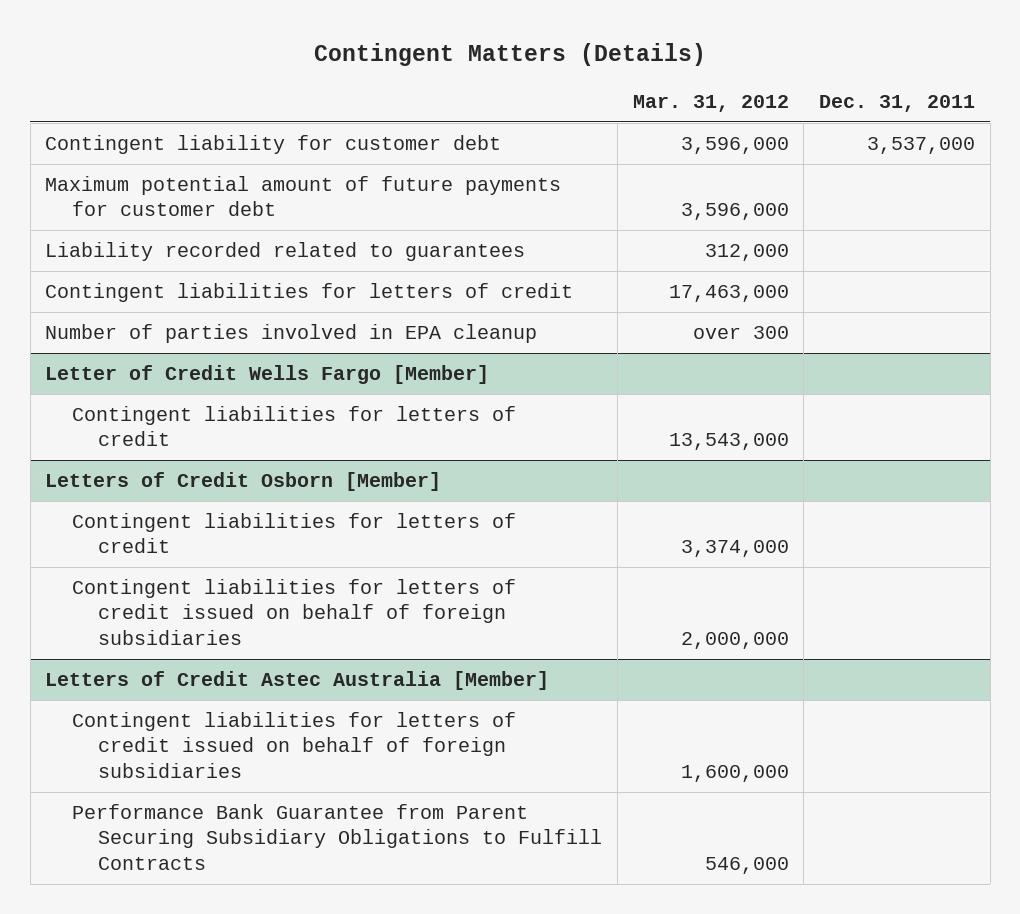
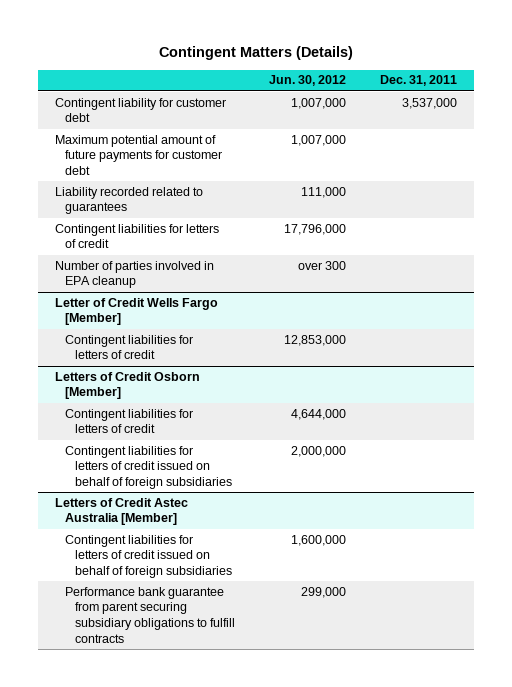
- | Mar. 31, 2012 | Dec. 31, 2011
+ | Jun. 30, 2012 | Dec. 31, 2011
@ Letters of Credit Astec Australia [Member]
- Performance Bank Guarantee from Parent Securing Subsidiary Obligations to Fulfill Contracts | 546,000 |
+ Performance bank guarantee from parent securing subsidiary obligations to fulfill contracts | 299,000 |

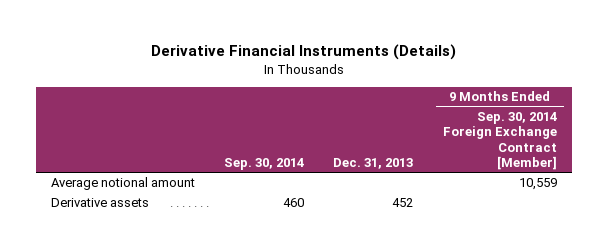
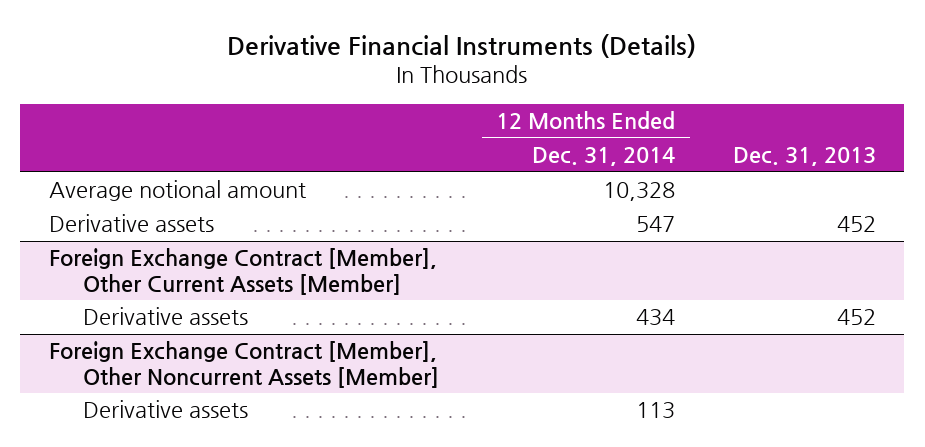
- | Sep. 30, 2014 | Dec. 31, 2013 | 9 Months Ended Sep. 30, 2014 Foreign Exchange Contract [Member]
+ | 12 Months Ended Dec. 31, 2014 | Dec. 31, 2013
+ Foreign Exchange Contract [Member], Other Current Assets [Member]
+ Derivative assets | 434 | 452
+ Foreign Exchange Contract [Member], Other Noncurrent Assets [Member]
+ Derivative assets | 113 |

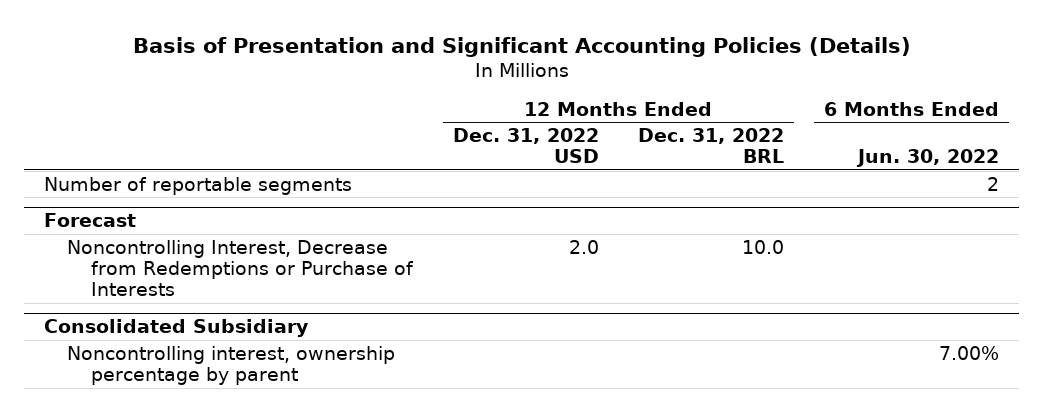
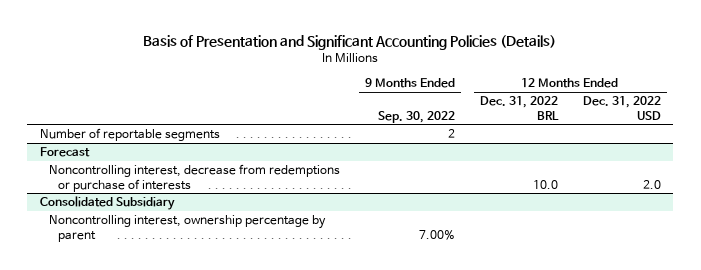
- | 12 Months Ended Dec. 31, 2022 USD | 12 Months Ended Dec. 31, 2022 BRL | 6 Months Ended Jun. 30, 2022
+ | 9 Months Ended Sep. 30, 2022 | 12 Months Ended Dec. 31, 2022 BRL | 12 Months Ended Dec. 31, 2022 USD
@ Forecast
- Noncontrolling Interest, Decrease from Redemptions or Purchase of Interests | 2.0 | 10.0 |
+ Noncontrolling interest, decrease from redemptions or purchase of interests | | 10.0 | 2.0

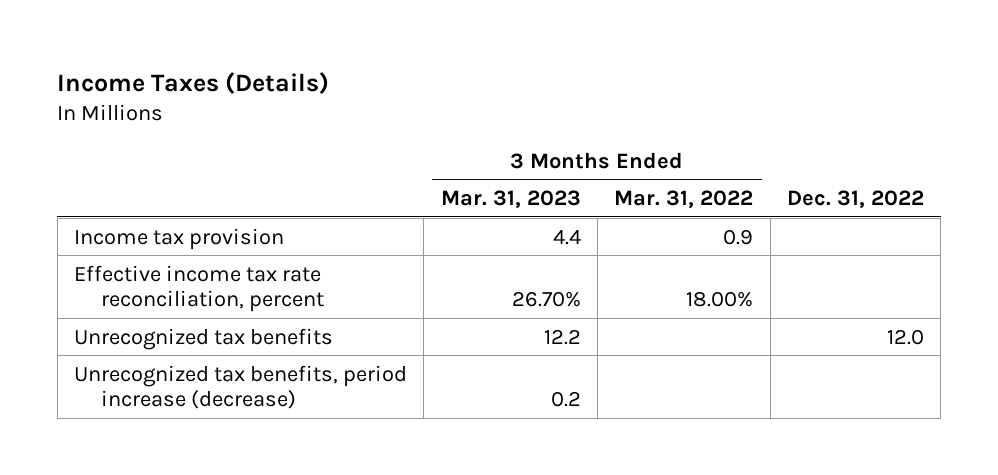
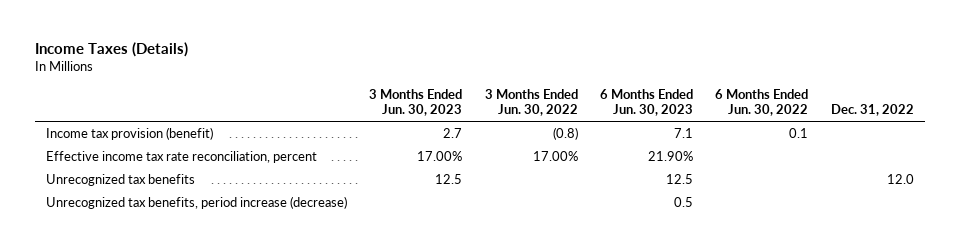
- | 3 Months Ended Mar. 31, 2023 | 3 Months Ended Mar. 31, 2022 | Dec. 31, 2022
+ | 3 Months Ended Jun. 30, 2023 | 3 Months Ended Jun. 30, 2022 | 6 Months Ended Jun. 30, 2023 | 6 Months Ended Jun. 30, 2022 | Dec. 31, 2022
- Income tax provision | 4.4 | 0.9 |
+ Income tax provision (benefit) | 2.7 | (0.8) | 7.1 | 0.1 |

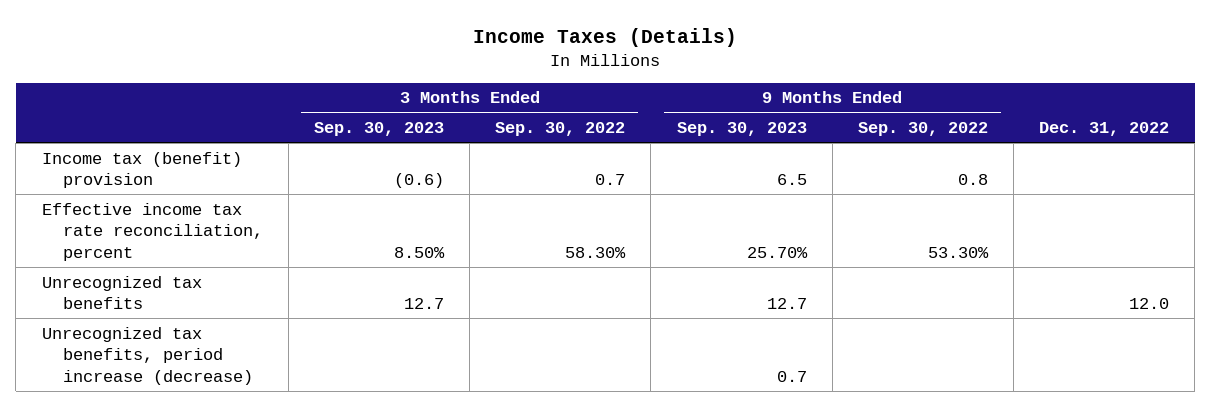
- | 3 Months Ended Jun. 30, 2023 | 3 Months Ended Jun. 30, 2022 | 6 Months Ended Jun. 30, 2023 | 6 Months Ended Jun. 30, 2022 | Dec. 31, 2022
+ | 3 Months Ended Sep. 30, 2023 | 3 Months Ended Sep. 30, 2022 | 9 Months Ended Sep. 30, 2023 | 9 Months Ended Sep. 30, 2022 | Dec. 31, 2022
- Income tax provision (benefit) | 2.7 | (0.8) | 7.1 | 0.1 |
+ Income tax (benefit) provision | (0.6) | 0.7 | 6.5 | 0.8 |

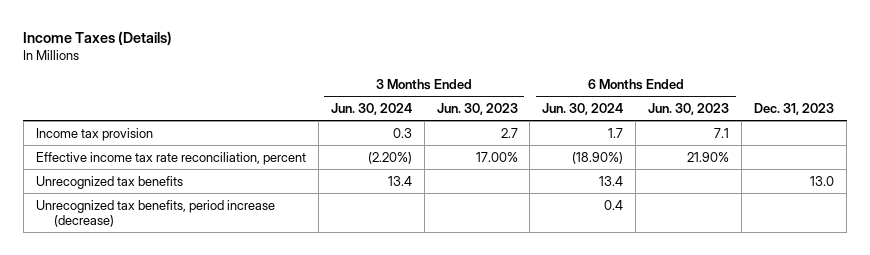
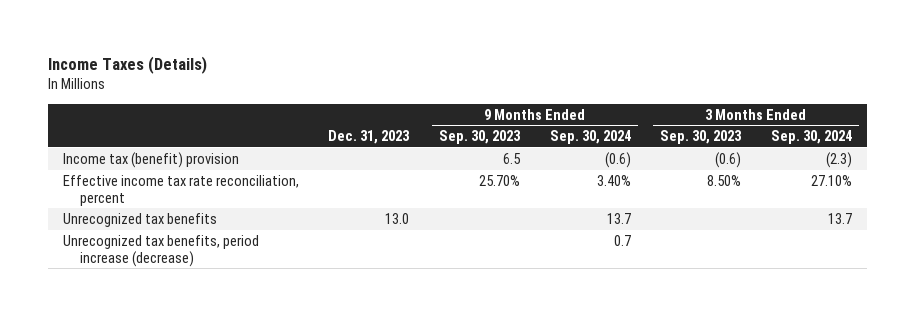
- | 3 Months Ended Jun. 30, 2024 | 3 Months Ended Jun. 30, 2023 | 6 Months Ended Jun. 30, 2024 | 6 Months Ended Jun. 30, 2023 | Dec. 31, 2023
+ | Dec. 31, 2023 | 9 Months Ended Sep. 30, 2023 | 9 Months Ended Sep. 30, 2024 | 3 Months Ended Sep. 30, 2023 | 3 Months Ended Sep. 30, 2024
- Income tax provision | 0.3 | 2.7 | 1.7 | 7.1 |
+ Income tax (benefit) provision | | 6.5 | (0.6) | (0.6) | (2.3)

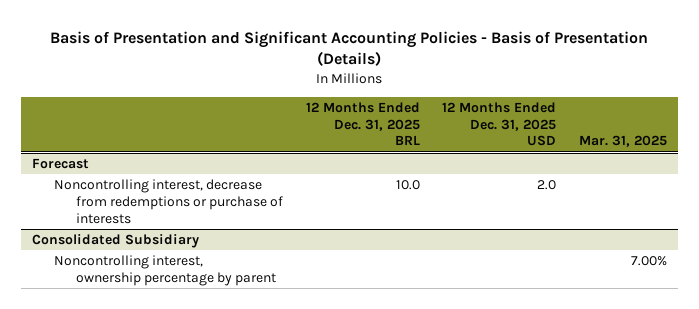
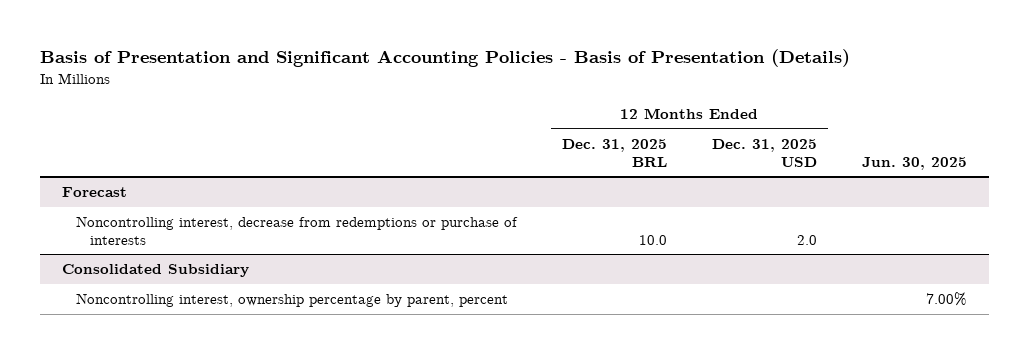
- | 12 Months Ended Dec. 31, 2025 BRL | 12 Months Ended Dec. 31, 2025 USD | Mar. 31, 2025
+ | 12 Months Ended Dec. 31, 2025 BRL | 12 Months Ended Dec. 31, 2025 USD | Jun. 30, 2025
@ Consolidated Subsidiary
- Noncontrolling interest, ownership percentage by parent | | | 7.00%
+ Noncontrolling interest, ownership percentage by parent, percent | | | 7.00%

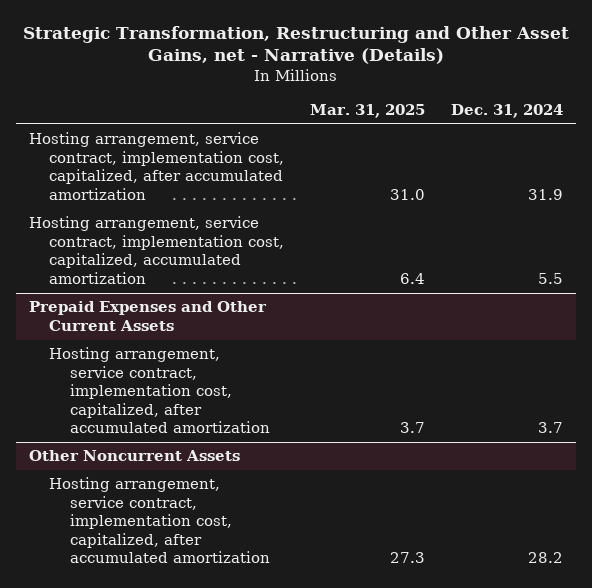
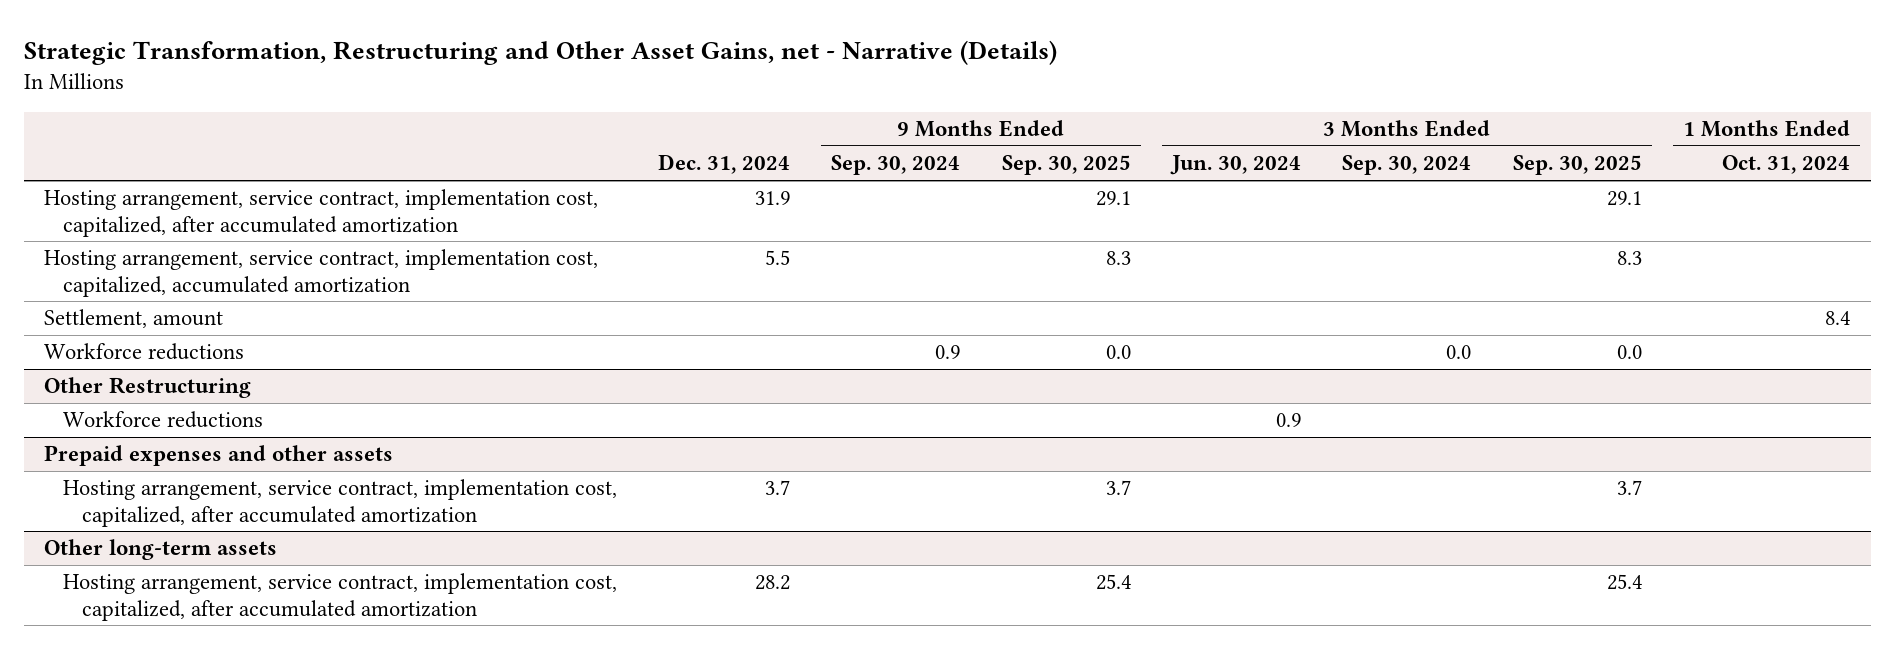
- | Mar. 31, 2025 | Dec. 31, 2024
+ | Dec. 31, 2024 | 9 Months Ended Sep. 30, 2024 | 9 Months Ended Sep. 30, 2025 | 3 Months Ended Jun. 30, 2024 | 3 Months Ended Sep. 30, 2024 | 3 Months Ended Sep. 30, 2025 | 1 Months Ended Oct. 31, 2024
- Prepaid Expenses and Other Current Assets
+ Settlement, amount | | | | | | | 8.4
+ Workforce reductions | | 0.9 | 0.0 | | 0.0 | 0.0 |
+ Other Restructuring
+ Workforce reductions | | | | 0.9 | | |
+ Prepaid expenses and other assets
- Other Noncurrent Assets
+ Other long-term assets

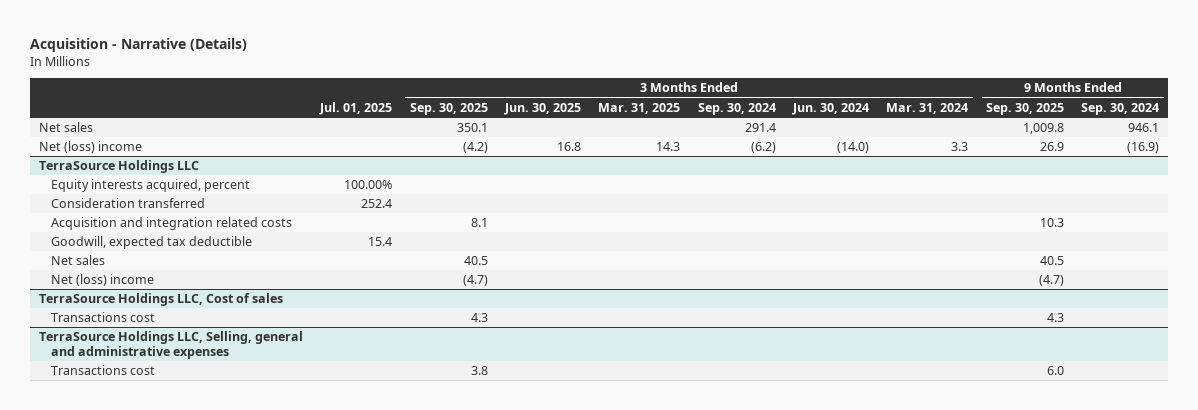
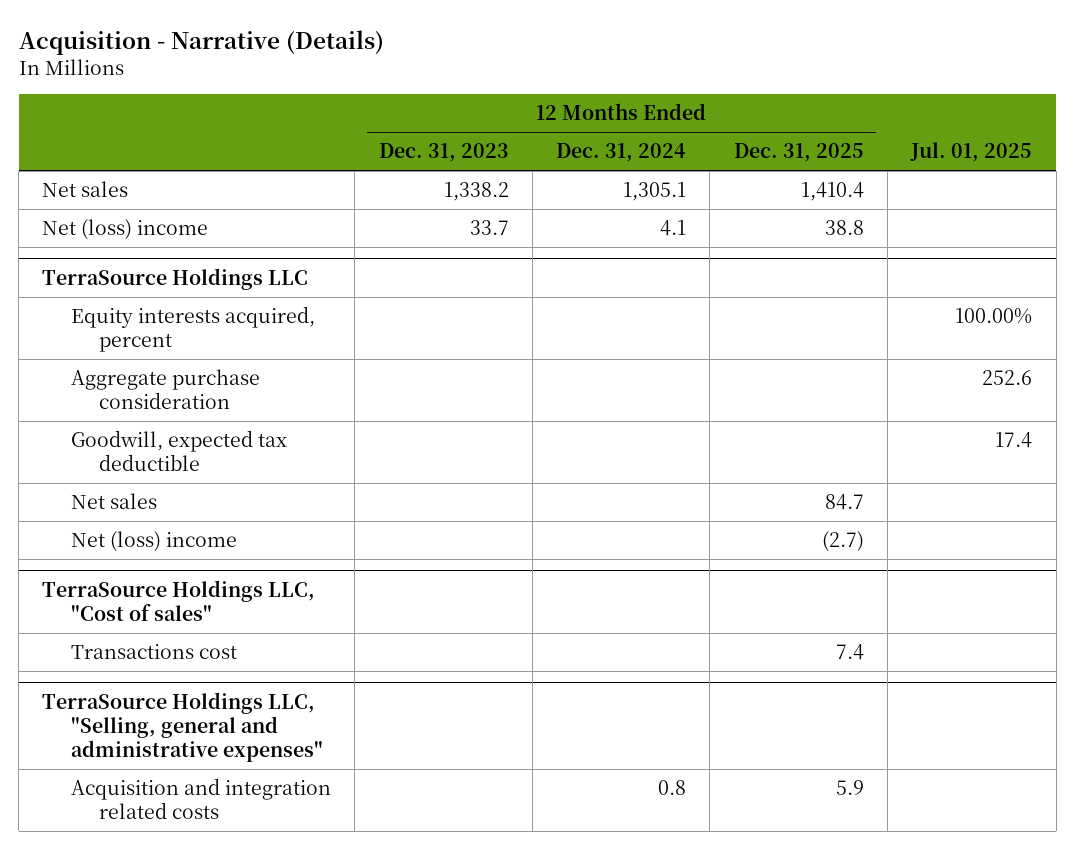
- | Jul. 01, 2025 | 3 Months Ended Sep. 30, 2025 | 3 Months Ended Jun. 30, 2025 | 3 Months Ended Mar. 31, 2025 | 3 Months Ended Sep. 30, 2024 | 3 Months Ended Jun. 30, 2024 | 3 Months Ended Mar. 31, 2024 | 9 Months Ended Sep. 30, 2025 | 9 Months Ended Sep. 30, 2024
+ | 12 Months Ended Dec. 31, 2023 | 12 Months Ended Dec. 31, 2024 | 12 Months Ended Dec. 31, 2025 | Jul. 01, 2025
@ TerraSource Holdings LLC
- Consideration transferred | 252.4 | | | | | | | |
- Acquisition and integration related costs | | 8.1 | | | | | | 10.3 |
- Goodwill, expected tax deductible | 15.4 | | | | | | | |
+ Aggregate purchase consideration | | | | 252.6
+ Goodwill, expected tax deductible | | | | 17.4
- TerraSource Holdings LLC, Cost of sales
+ TerraSource Holdings LLC, "Cost of sales"
- TerraSource Holdings LLC, Selling, general and administrative expenses
- Transactions cost | | 3.8 | | | | | | 6.0 |
+ TerraSource Holdings LLC, "Selling, general and administrative expenses"
+ Acquisition and integration related costs | | 0.8 | 5.9 |

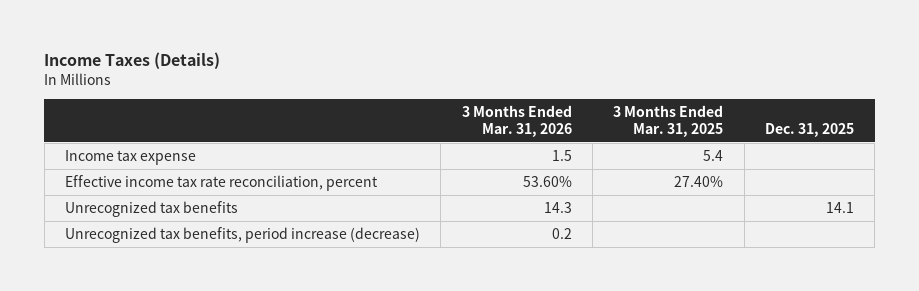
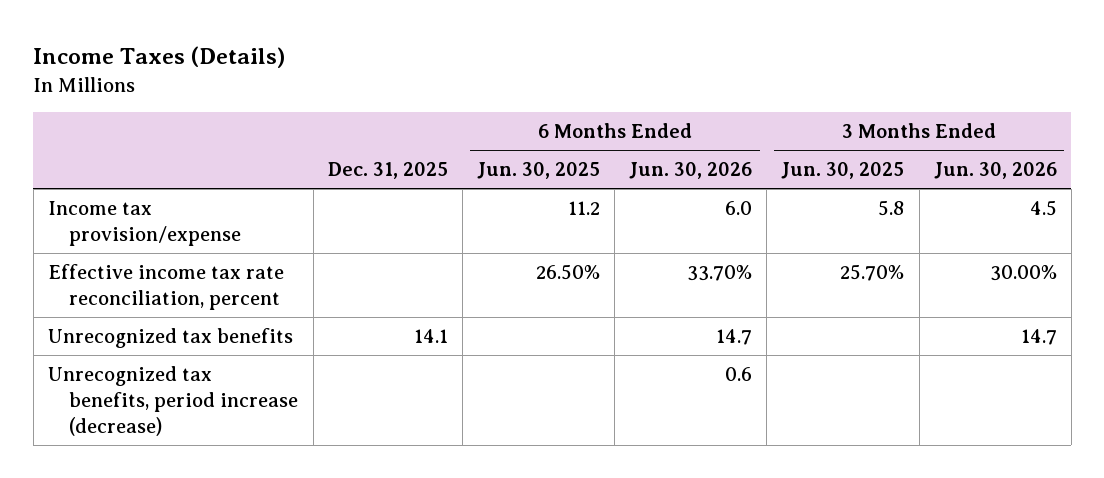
- | 3 Months Ended Mar. 31, 2026 | 3 Months Ended Mar. 31, 2025 | Dec. 31, 2025
+ | Dec. 31, 2025 | 6 Months Ended Jun. 30, 2025 | 6 Months Ended Jun. 30, 2026 | 3 Months Ended Jun. 30, 2025 | 3 Months Ended Jun. 30, 2026
- Income tax expense | 1.5 | 5.4 |
+ Income tax provision/expense | | 11.2 | 6.0 | 5.8 | 4.5

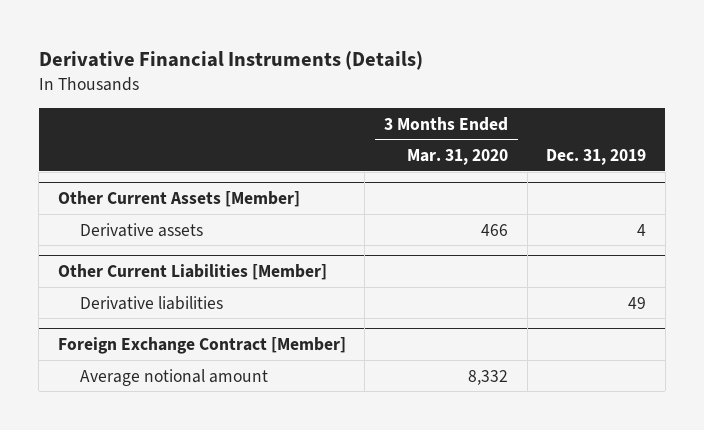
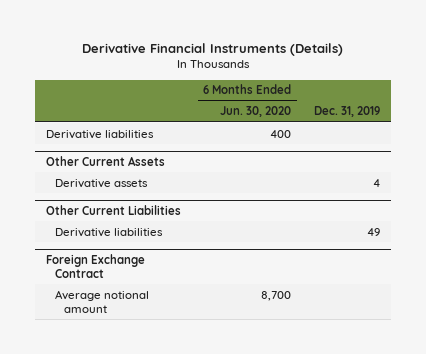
- | 3 Months Ended Mar. 31, 2020 | Dec. 31, 2019
+ | 6 Months Ended Jun. 30, 2020 | Dec. 31, 2019
- Other Current Assets [Member]
+ Derivative liabilities | 400 |
+ Other Current Assets
- Other Current Liabilities [Member]
+ Other Current Liabilities
- Foreign Exchange Contract [Member]
+ Foreign Exchange Contract

